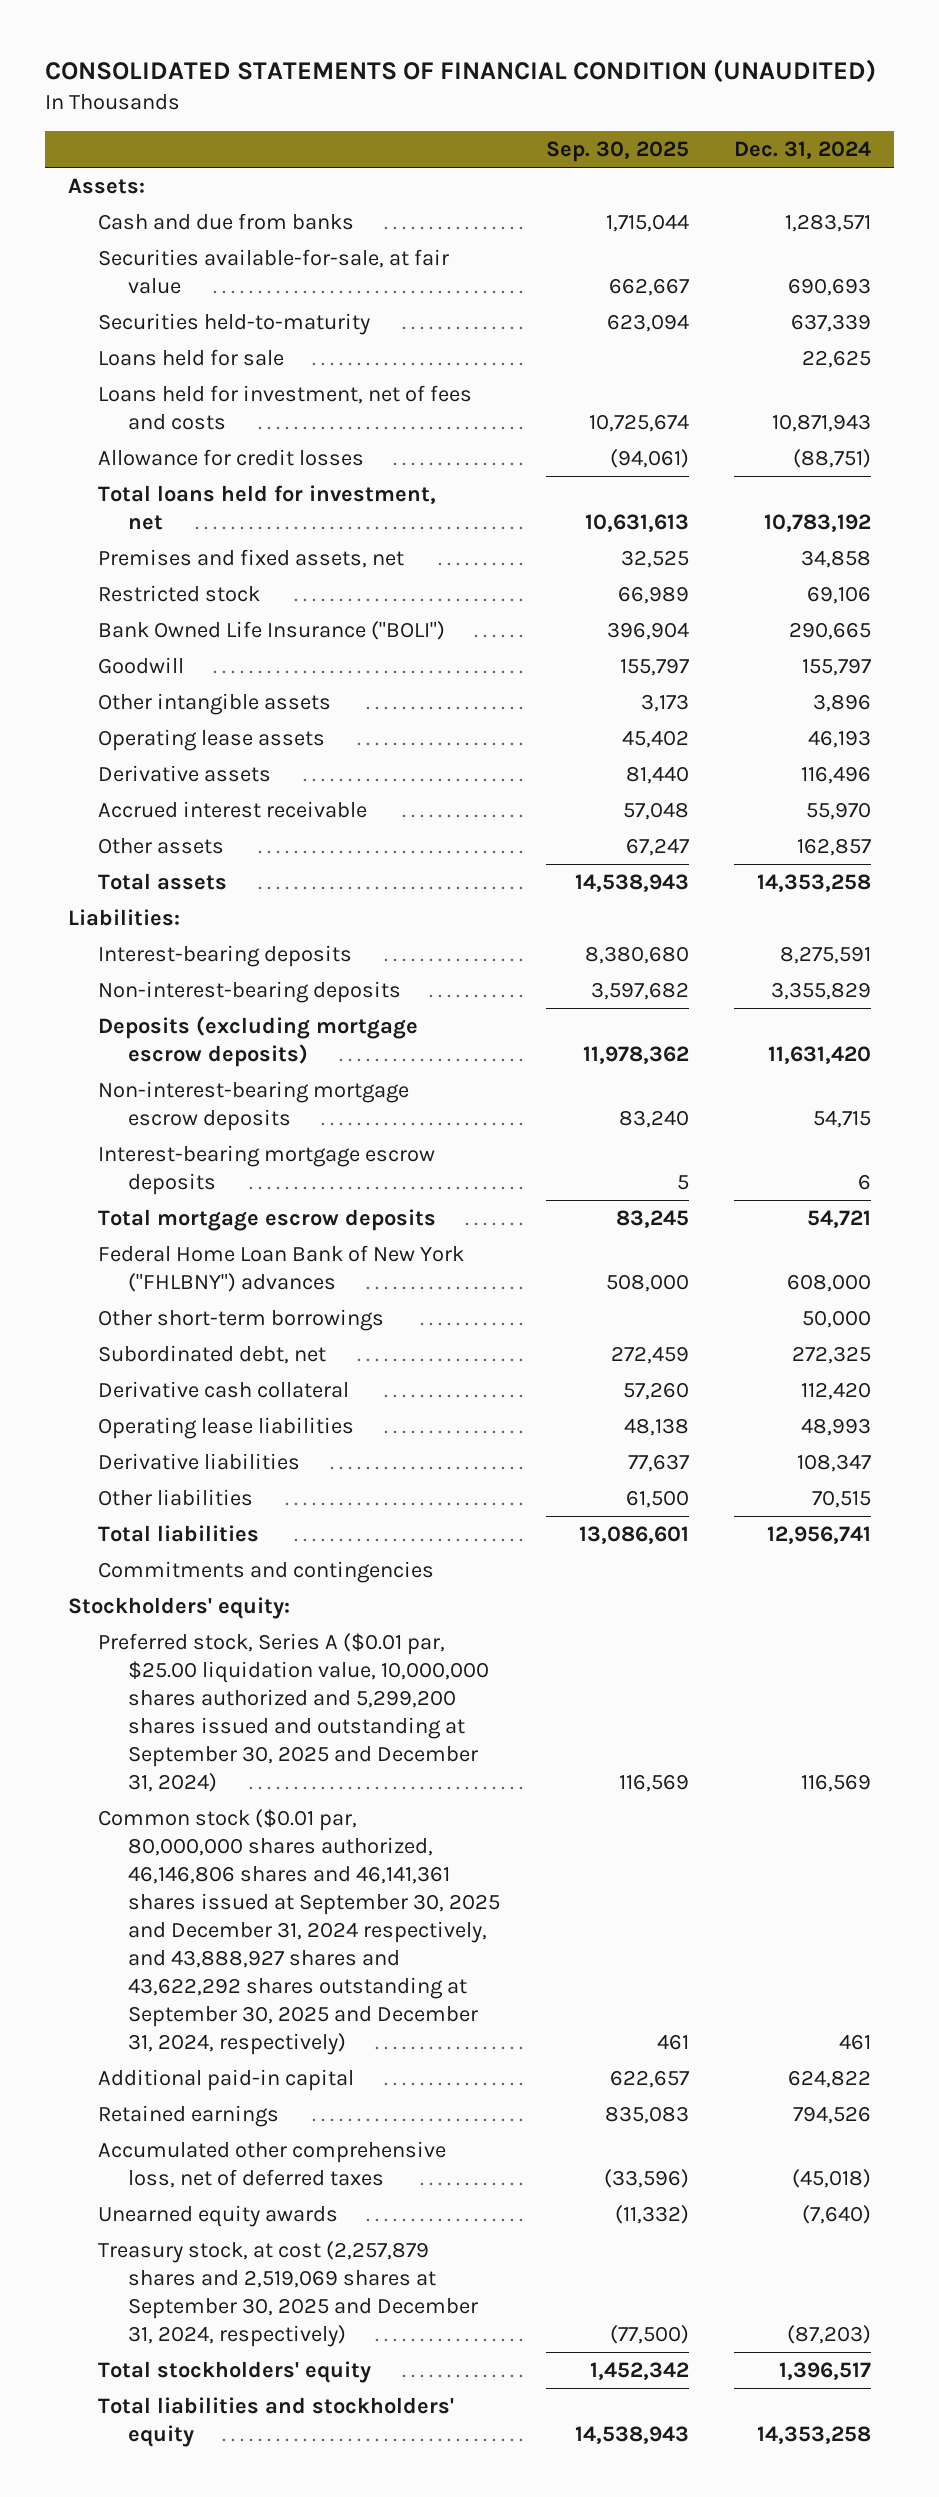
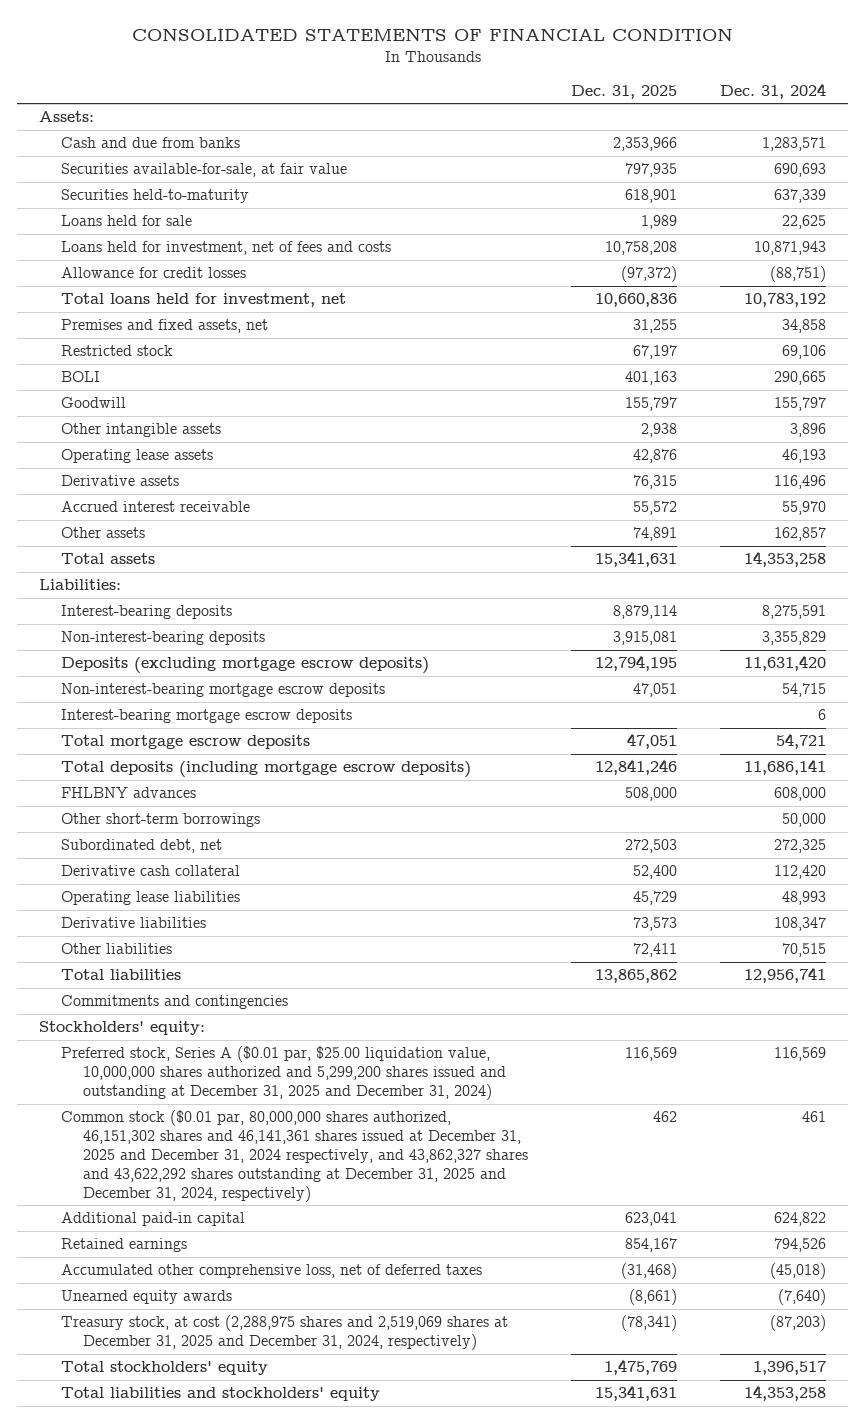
- CONSOLIDATED STATEMENTS OF FINANCIAL CONDITION (UNAUDITED)
+ CONSOLIDATED STATEMENTS OF FINANCIAL CONDITION
- | Sep. 30, 2025 | Dec. 31, 2024
+ | Dec. 31, 2025 | Dec. 31, 2024
- Bank Owned Life Insurance ("BOLI") | 396,904 | 290,665
+ BOLI | 401,163 | 290,665
- Federal Home Loan Bank of New York ("FHLBNY") advances | 508,000 | 608,000
+ Total deposits (including mortgage escrow deposits) | 12,841,246 | 11,686,141
+ FHLBNY advances | 508,000 | 608,000
- Preferred stock, Series A ($0.01 par, $25.00 liquidation value, 10,000,000 shares authorized and 5,299,200 shares issued and outstanding at September 30, 2025 and December 31, 2024) | 116,569 | 116,569
- Common stock ($0.01 par, 80,000,000 shares authorized, 46,146,806 shares and 46,141,361 shares issued at September 30, 2025 and December 31, 2024 respectively, and 43,888,927 shares and 43,622,292 shares outstanding at September 30, 2025 and December 31, 2024, respectively) | 461 | 461
+ Preferred stock, Series A ($0.01 par, $25.00 liquidation value, 10,000,000 shares authorized and 5,299,200 shares issued and outstanding at December 31, 2025 and December 31, 2024) | 116,569 | 116,569
+ Common stock ($0.01 par, 80,000,000 shares authorized, 46,151,302 shares and 46,141,361 shares issued at December 31, 2025 and December 31, 2024 respectively, and 43,862,327 shares and 43,622,292 shares outstanding at December 31, 2025 and December 31, 2024, respectively) | 462 | 461
- Treasury stock, at cost (2,257,879 shares and 2,519,069 shares at September 30, 2025 and December 31, 2024, respectively) | (77,500) | (87,203)
+ Treasury stock, at cost (2,288,975 shares and 2,519,069 shares at December 31, 2025 and December 31, 2024, respectively) | (78,341) | (87,203)

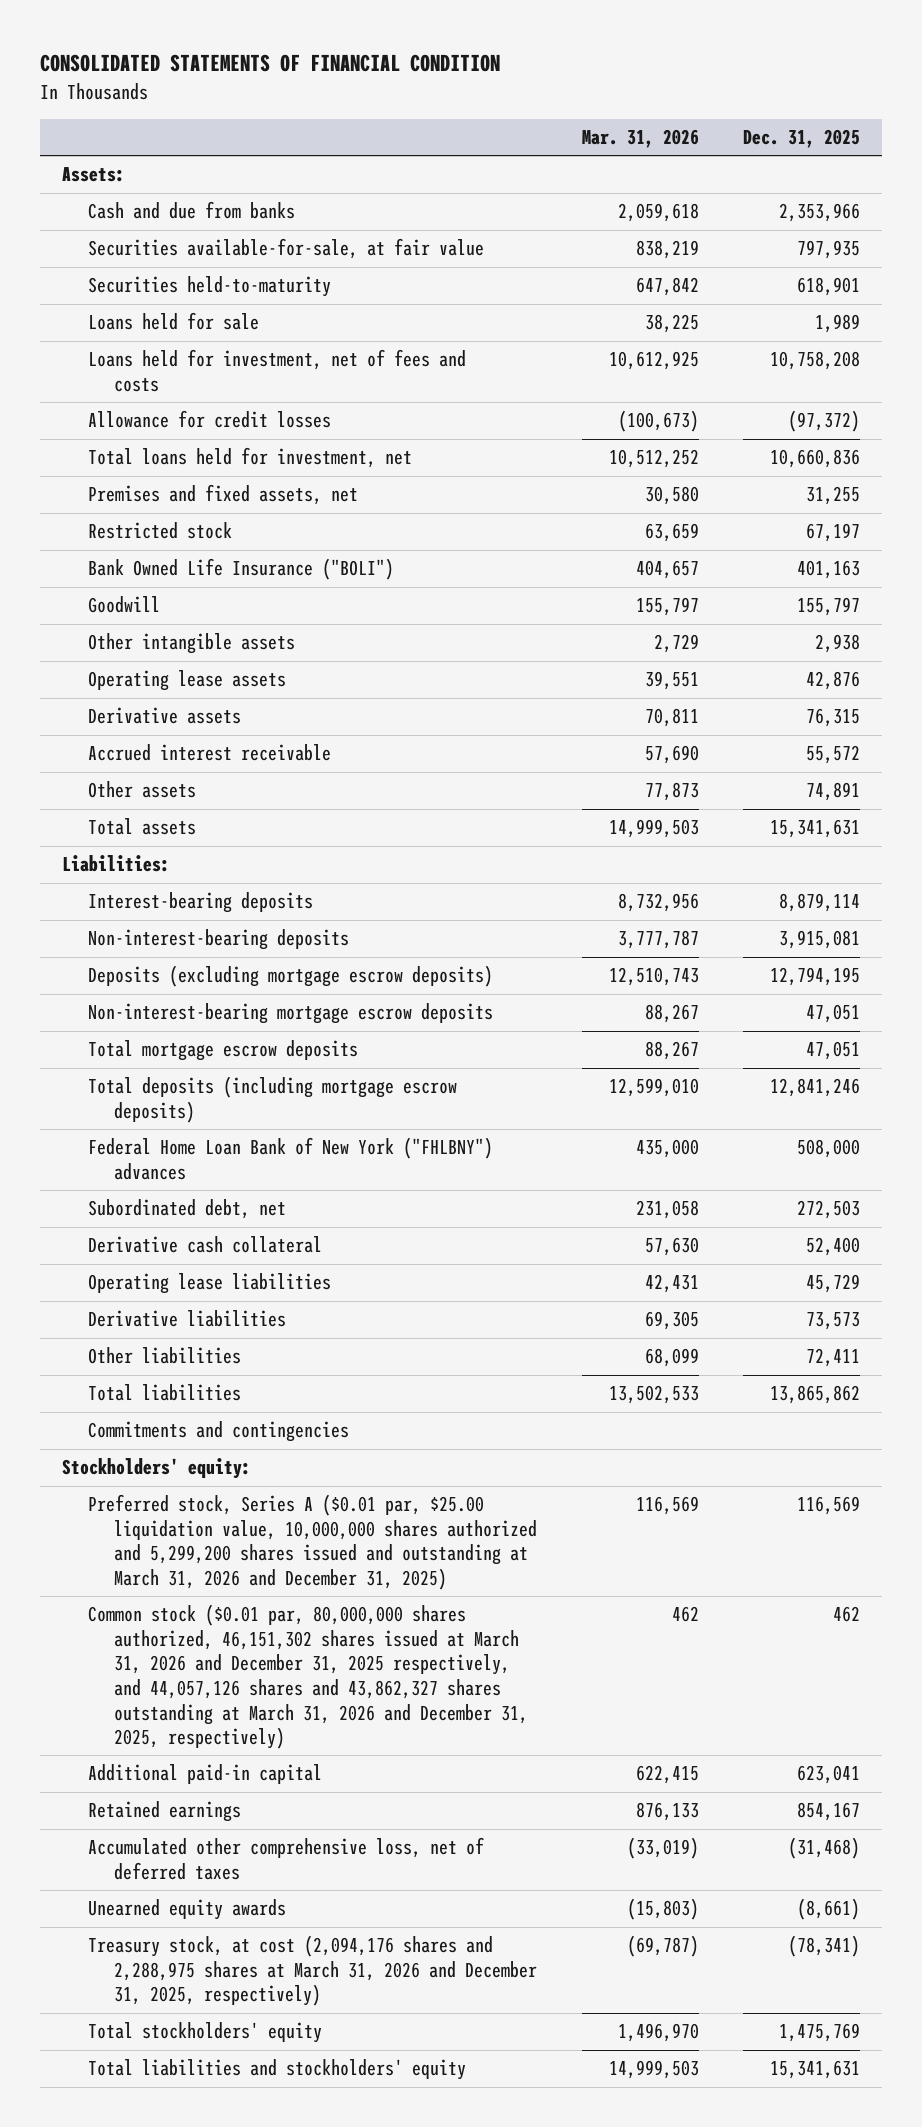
- | Dec. 31, 2025 | Dec. 31, 2024
+ | Mar. 31, 2026 | Dec. 31, 2025
- BOLI | 401,163 | 290,665
+ Bank Owned Life Insurance ("BOLI") | 404,657 | 401,163
- Interest-bearing mortgage escrow deposits | | 6
- FHLBNY advances | 508,000 | 608,000
- Other short-term borrowings | | 50,000
+ Federal Home Loan Bank of New York ("FHLBNY") advances | 435,000 | 508,000
- Preferred stock, Series A ($0.01 par, $25.00 liquidation value, 10,000,000 shares authorized and 5,299,200 shares issued and outstanding at December 31, 2025 and December 31, 2024) | 116,569 | 116,569
- Common stock ($0.01 par, 80,000,000 shares authorized, 46,151,302 shares and 46,141,361 shares issued at December 31, 2025 and December 31, 2024 respectively, and 43,862,327 shares and 43,622,292 shares outstanding at December 31, 2025 and December 31, 2024, respectively) | 462 | 461
+ Preferred stock, Series A ($0.01 par, $25.00 liquidation value, 10,000,000 shares authorized and 5,299,200 shares issued and outstanding at March 31, 2026 and December 31, 2025) | 116,569 | 116,569
+ Common stock ($0.01 par, 80,000,000 shares authorized, 46,151,302 shares issued at March 31, 2026 and December 31, 2025 respectively, and 44,057,126 shares and 43,862,327 shares outstanding at March 31, 2026 and December 31, 2025, respectively) | 462 | 462
- Treasury stock, at cost (2,288,975 shares and 2,519,069 shares at December 31, 2025 and December 31, 2024, respectively) | (78,341) | (87,203)
+ Treasury stock, at cost (2,094,176 shares and 2,288,975 shares at March 31, 2026 and December 31, 2025, respectively) | (69,787) | (78,341)

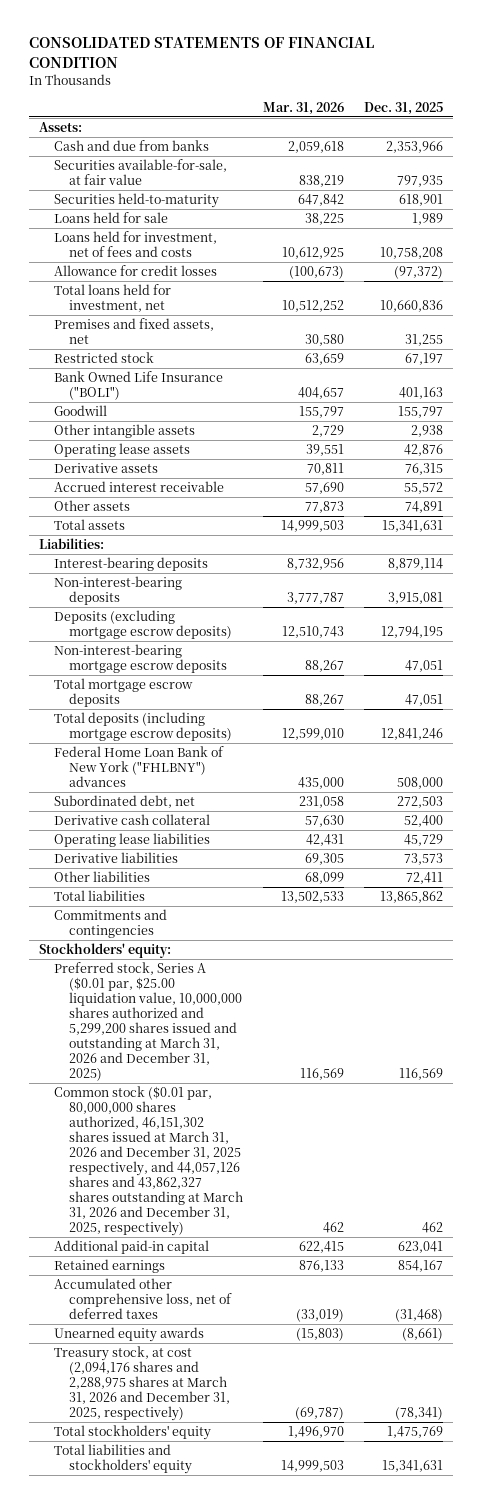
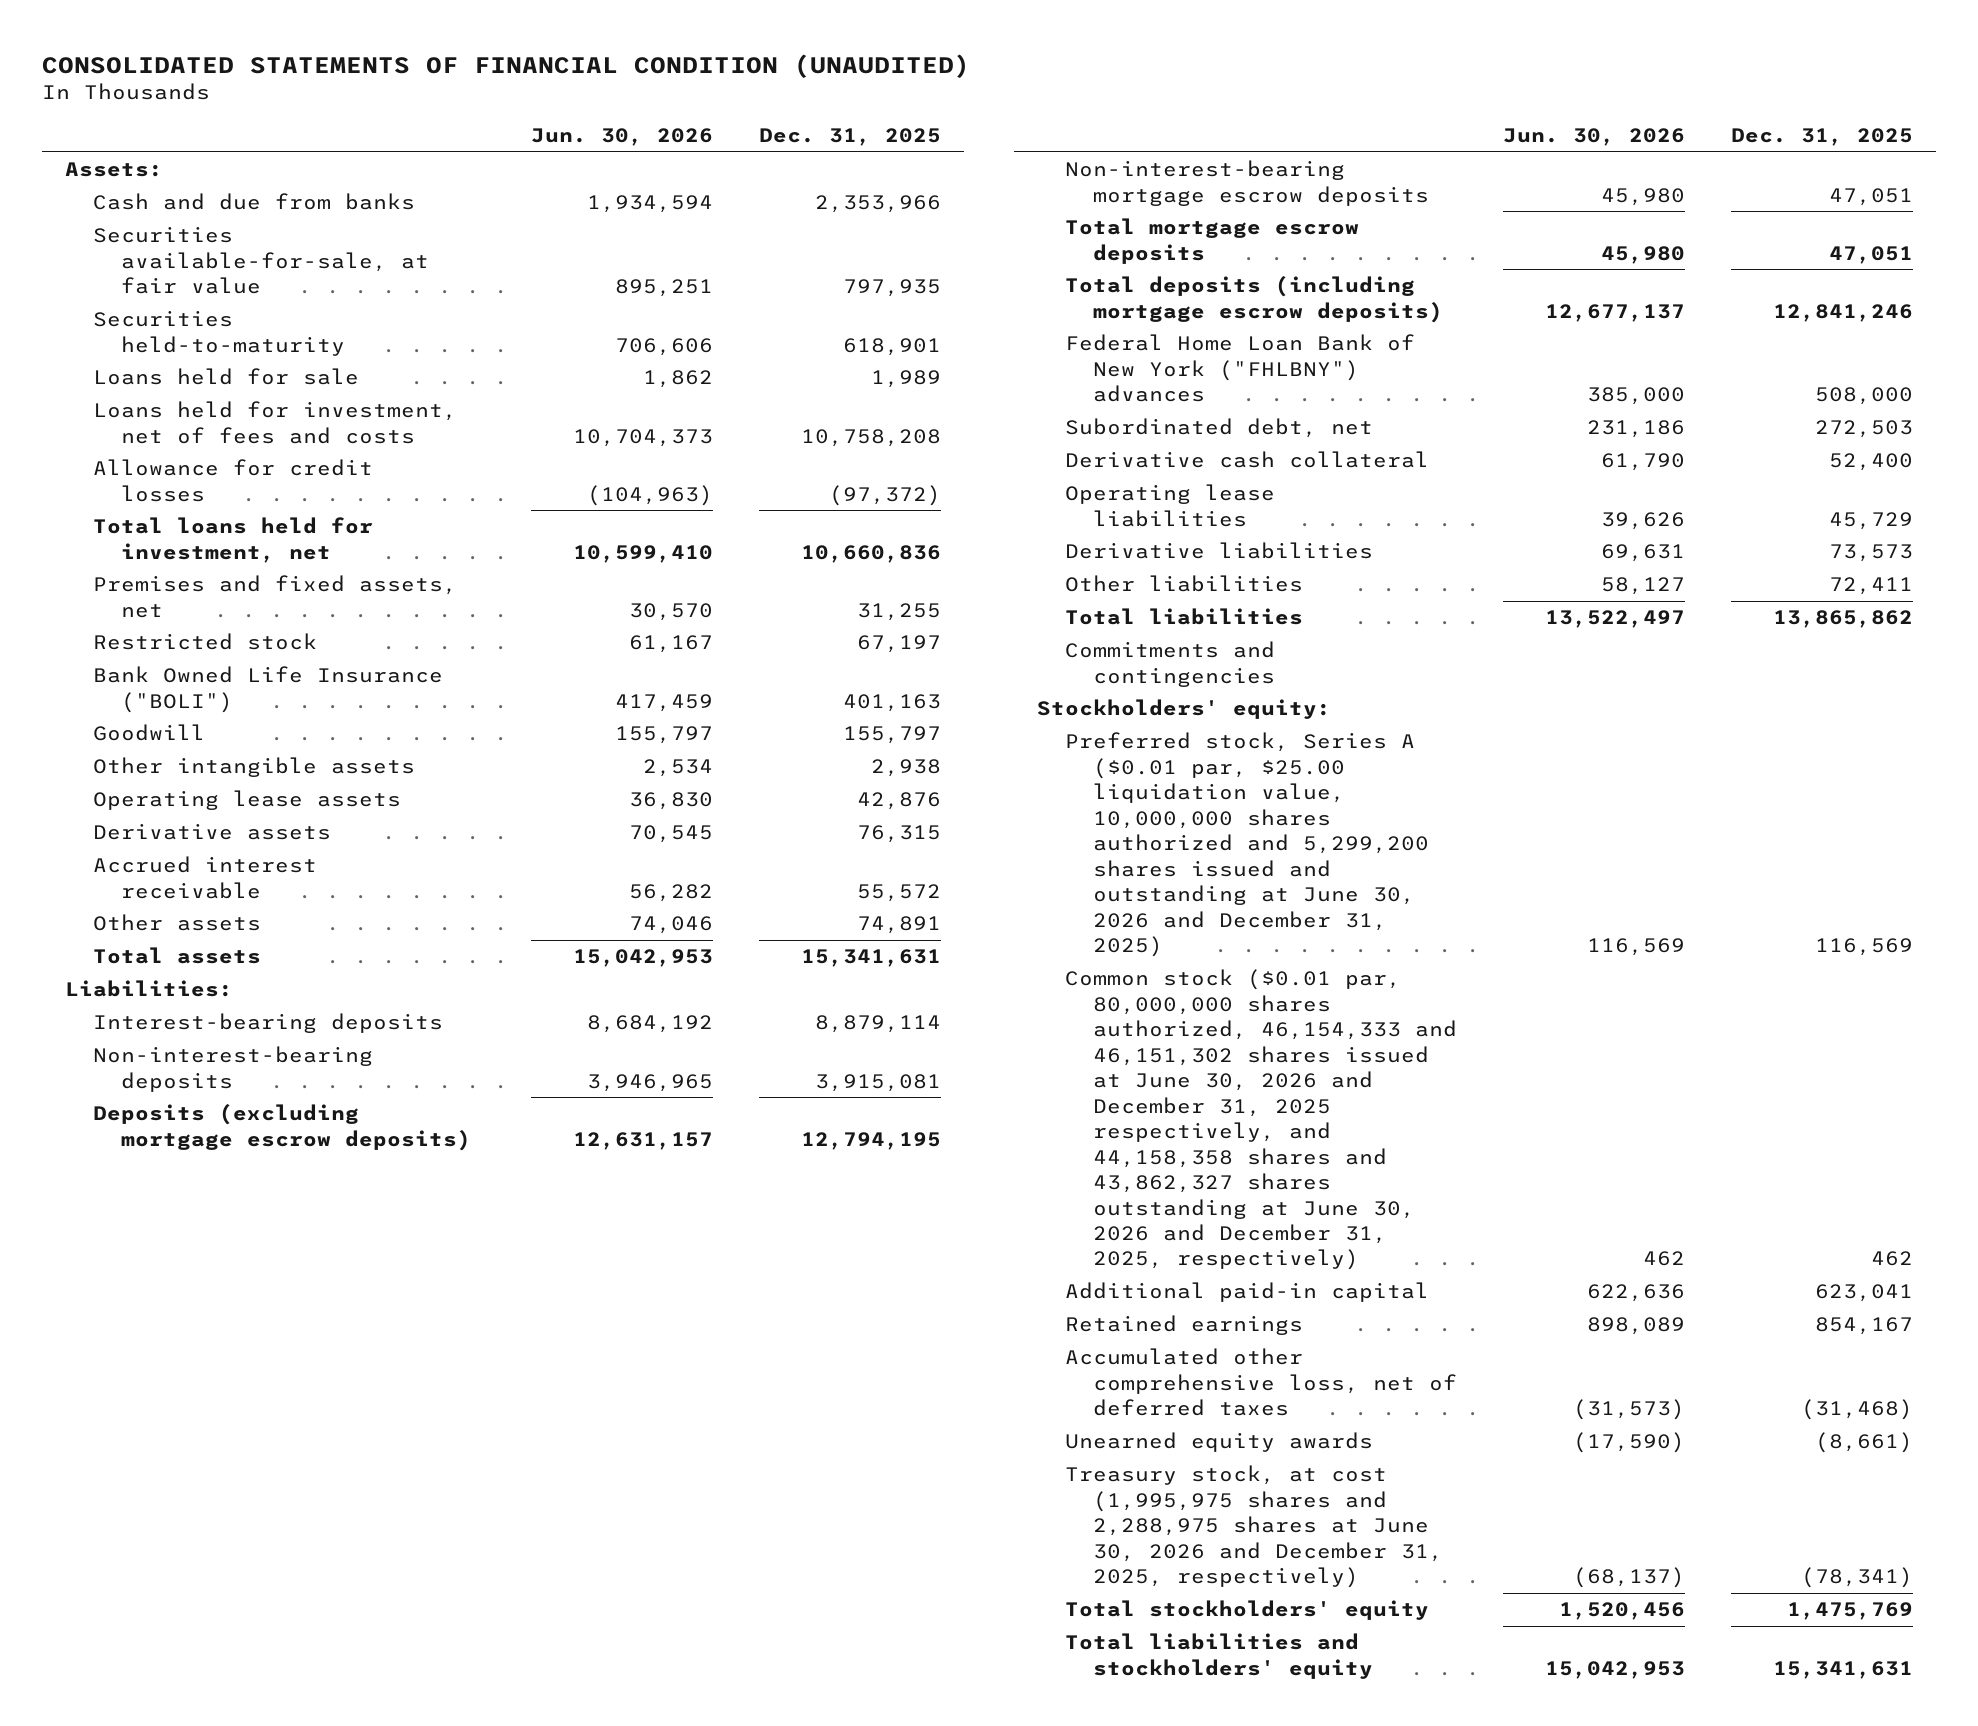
- CONSOLIDATED STATEMENTS OF FINANCIAL CONDITION
+ CONSOLIDATED STATEMENTS OF FINANCIAL CONDITION (UNAUDITED)
- | Mar. 31, 2026 | Dec. 31, 2025
+ | Jun. 30, 2026 | Dec. 31, 2025
- Preferred stock, Series A ($0.01 par, $25.00 liquidation value, 10,000,000 shares authorized and 5,299,200 shares issued and outstanding at March 31, 2026 and December 31, 2025) | 116,569 | 116,569
- Common stock ($0.01 par, 80,000,000 shares authorized, 46,151,302 shares issued at March 31, 2026 and December 31, 2025 respectively, and 44,057,126 shares and 43,862,327 shares outstanding at March 31, 2026 and December 31, 2025, respectively) | 462 | 462
+ Preferred stock, Series A ($0.01 par, $25.00 liquidation value, 10,000,000 shares authorized and 5,299,200 shares issued and outstanding at June 30, 2026 and December 31, 2025) | 116,569 | 116,569
+ Common stock ($0.01 par, 80,000,000 shares authorized, 46,154,333 and 46,151,302 shares issued at June 30, 2026 and December 31, 2025 respectively, and 44,158,358 shares and 43,862,327 shares outstanding at June 30, 2026 and December 31, 2025, respectively) | 462 | 462
- Treasury stock, at cost (2,094,176 shares and 2,288,975 shares at March 31, 2026 and December 31, 2025, respectively) | (69,787) | (78,341)
+ Treasury stock, at cost (1,995,975 shares and 2,288,975 shares at June 30, 2026 and December 31, 2025, respectively) | (68,137) | (78,341)

